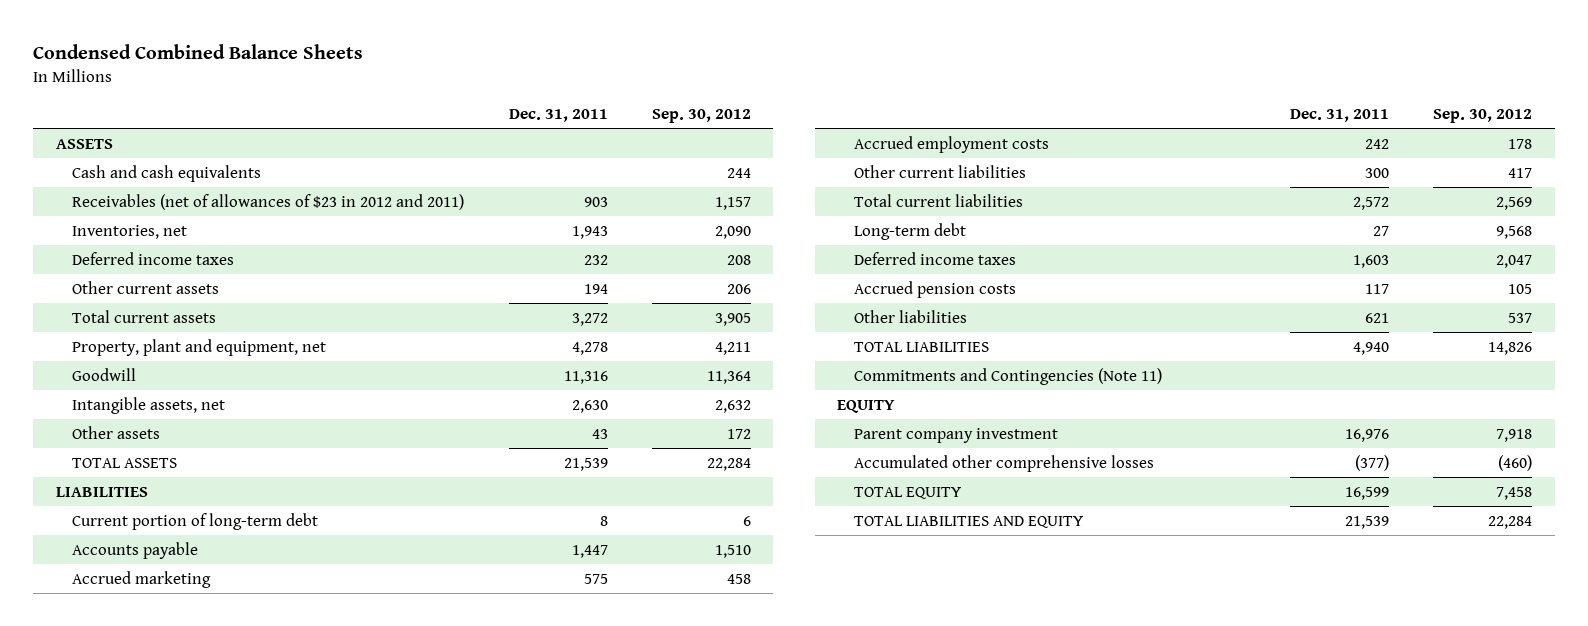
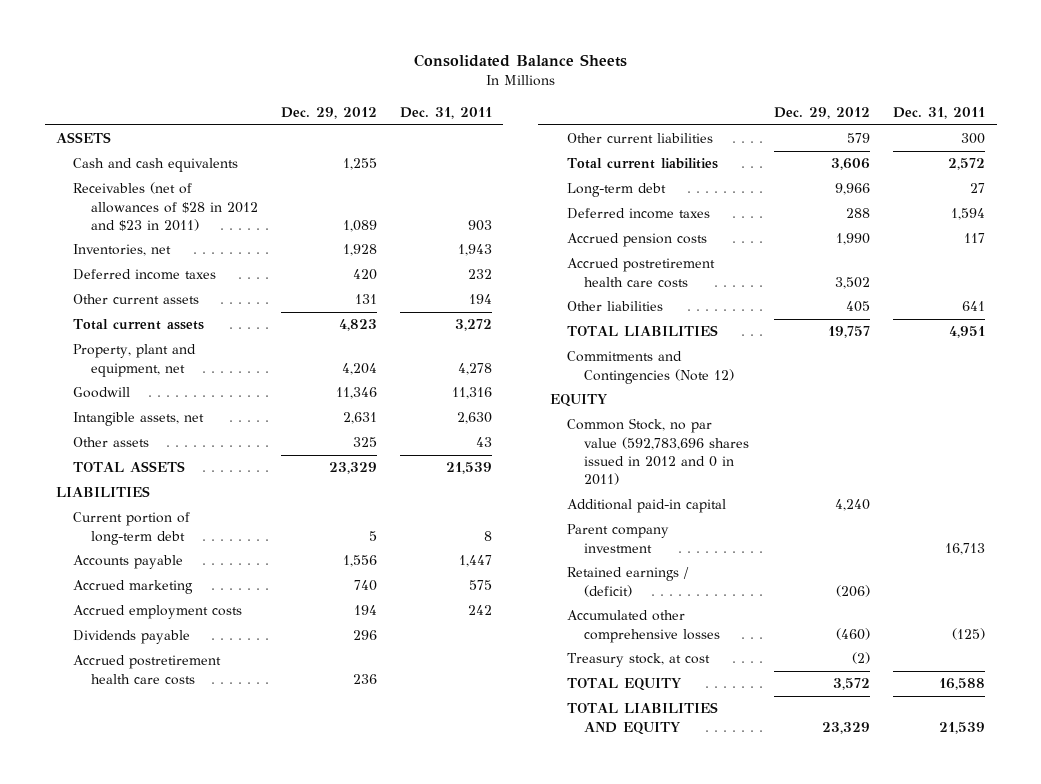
- Condensed Combined Balance Sheets
+ Consolidated Balance Sheets
- | Dec. 31, 2011 | Sep. 30, 2012
+ | Dec. 29, 2012 | Dec. 31, 2011
- Receivables (net of allowances of $23 in 2012 and 2011) | 903 | 1,157
+ Receivables (net of allowances of $28 in 2012 and $23 in 2011) | 1,089 | 903
+ Dividends payable | 296 |
+ Accrued postretirement health care costs | 236 |
- Deferred income taxes | 1,603 | 2,047
+ Deferred income taxes | 288 | 1,594
- Other liabilities | 621 | 537
- TOTAL LIABILITIES | 4,940 | 14,826
- Commitments and Contingencies (Note 11)
+ Accrued postretirement health care costs | 3,502 |
+ Other liabilities | 405 | 641
+ TOTAL LIABILITIES | 19,757 | 4,951
+ Commitments and Contingencies (Note 12)
- Parent company investment | 16,976 | 7,918
- Accumulated other comprehensive losses | (377) | (460)
- TOTAL EQUITY | 16,599 | 7,458
+ Common Stock, no par value (592,783,696 shares issued in 2012 and 0 in 2011)
+ Additional paid-in capital | 4,240 |
+ Parent company investment | | 16,713
+ Retained earnings / (deficit) | (206) |
+ Accumulated other comprehensive losses | (460) | (125)
+ Treasury stock, at cost | (2) |
+ TOTAL EQUITY | 3,572 | 16,588

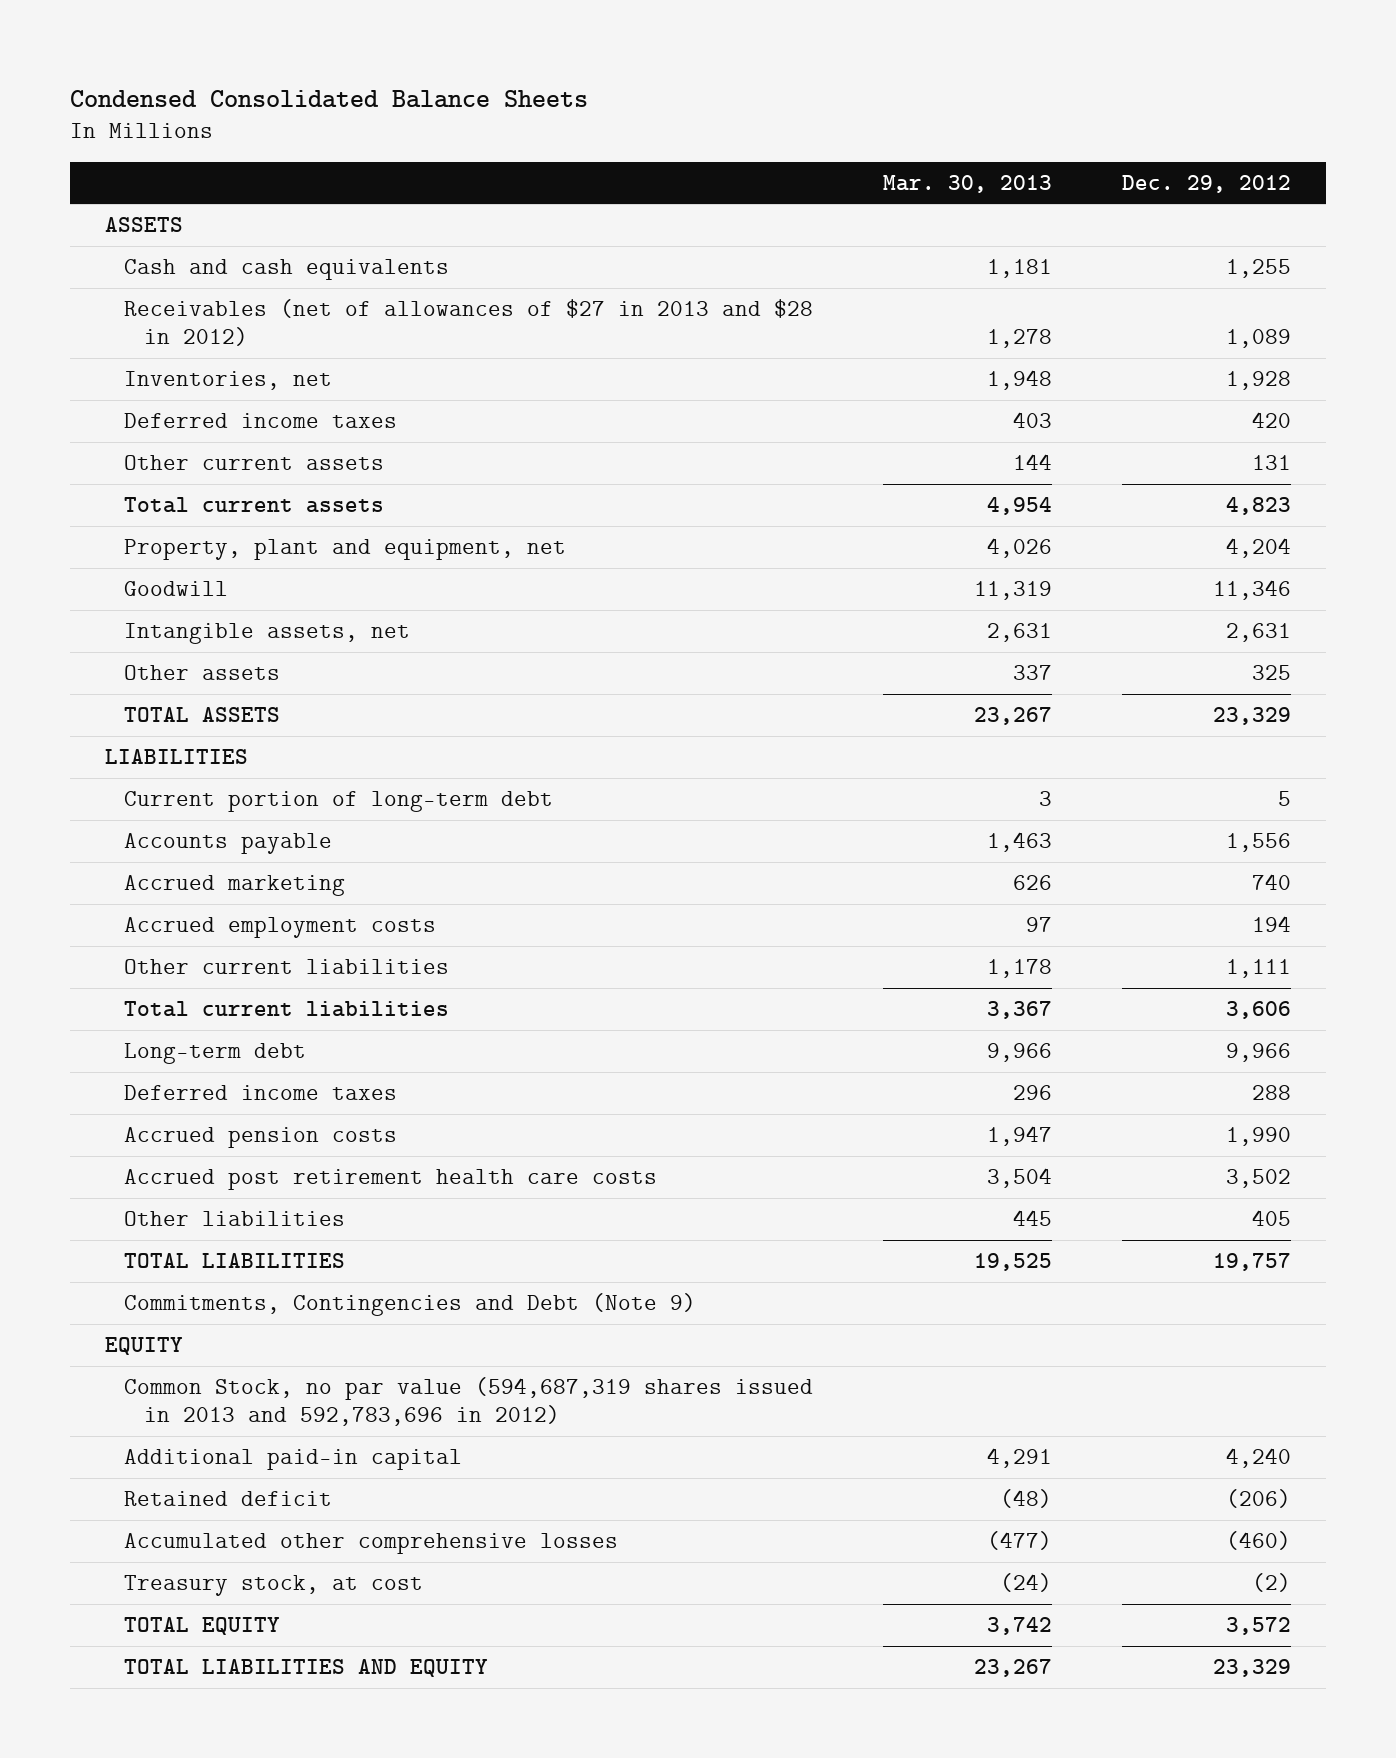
- Consolidated Balance Sheets
+ Condensed Consolidated Balance Sheets
- | Dec. 29, 2012 | Dec. 31, 2011
+ | Mar. 30, 2013 | Dec. 29, 2012
- Receivables (net of allowances of $28 in 2012 and $23 in 2011) | 1,089 | 903
+ Receivables (net of allowances of $27 in 2013 and $28 in 2012) | 1,278 | 1,089
- Dividends payable | 296 |
- Accrued postretirement health care costs | 236 |
- Other current liabilities | 579 | 300
+ Other current liabilities | 1,178 | 1,111
- Accrued postretirement health care costs | 3,502 |
+ Accrued post retirement health care costs | 3,504 | 3,502
- Commitments and Contingencies (Note 12)
+ Commitments, Contingencies and Debt (Note 9)
- Common Stock, no par value (592,783,696 shares issued in 2012 and 0 in 2011)
+ Common Stock, no par value (594,687,319 shares issued in 2013 and 592,783,696 in 2012)
- Parent company investment | | 16,713
- Retained earnings / (deficit) | (206) |
+ Retained deficit | (48) | (206)

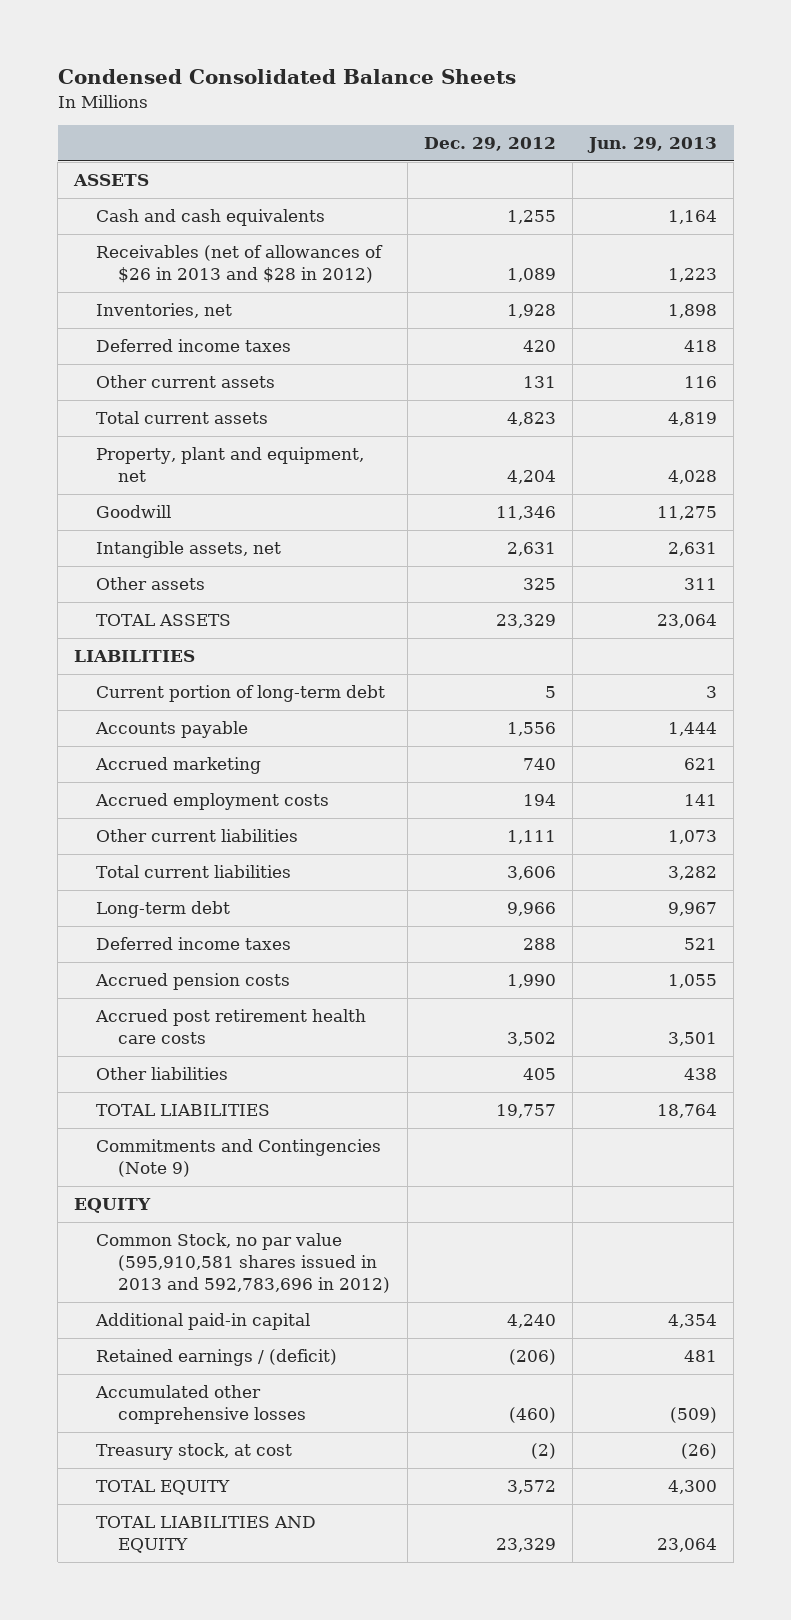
- | Mar. 30, 2013 | Dec. 29, 2012
+ | Dec. 29, 2012 | Jun. 29, 2013
- Receivables (net of allowances of $27 in 2013 and $28 in 2012) | 1,278 | 1,089
+ Receivables (net of allowances of $26 in 2013 and $28 in 2012) | 1,089 | 1,223
- Commitments, Contingencies and Debt (Note 9)
+ Commitments and Contingencies (Note 9)
- Common Stock, no par value (594,687,319 shares issued in 2013 and 592,783,696 in 2012)
+ Common Stock, no par value (595,910,581 shares issued in 2013 and 592,783,696 in 2012)
- Retained deficit | (48) | (206)
+ Retained earnings / (deficit) | (206) | 481

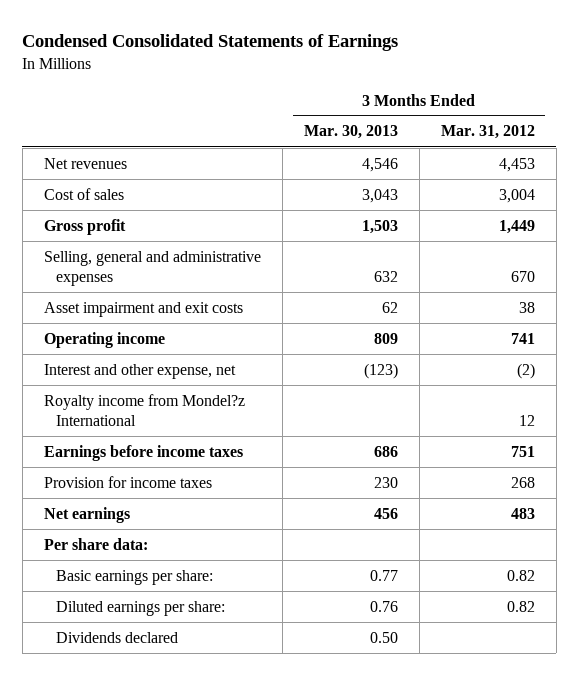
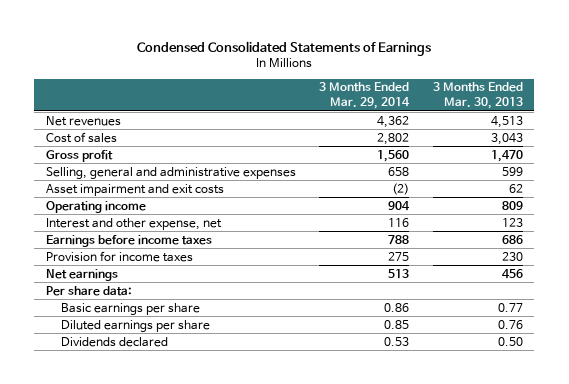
- | 3 Months Ended Mar. 30, 2013 | 3 Months Ended Mar. 31, 2012
+ | 3 Months Ended Mar. 29, 2014 | 3 Months Ended Mar. 30, 2013
- Net revenues | 4,546 | 4,453
+ Net revenues | 4,362 | 4,513
- Gross profit | 1,503 | 1,449
- Selling, general and administrative expenses | 632 | 670
+ Gross profit | 1,560 | 1,470
+ Selling, general and administrative expenses | 658 | 599
- Interest and other expense, net | (123) | (2)
- Royalty income from Mondel?z International | | 12
+ Interest and other expense, net | 116 | 123
- Basic earnings per share: | 0.77 | 0.82
- Diluted earnings per share: | 0.76 | 0.82
+ Basic earnings per share | 0.86 | 0.77
+ Diluted earnings per share | 0.85 | 0.76

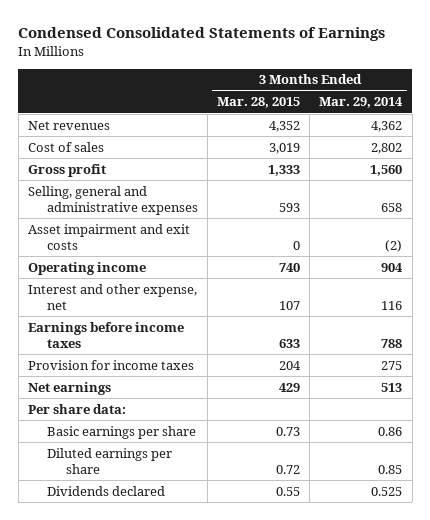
- | 3 Months Ended Mar. 29, 2014 | 3 Months Ended Mar. 30, 2013
+ | 3 Months Ended Mar. 28, 2015 | 3 Months Ended Mar. 29, 2014
- Dividends declared | 0.53 | 0.50
+ Dividends declared | 0.55 | 0.525

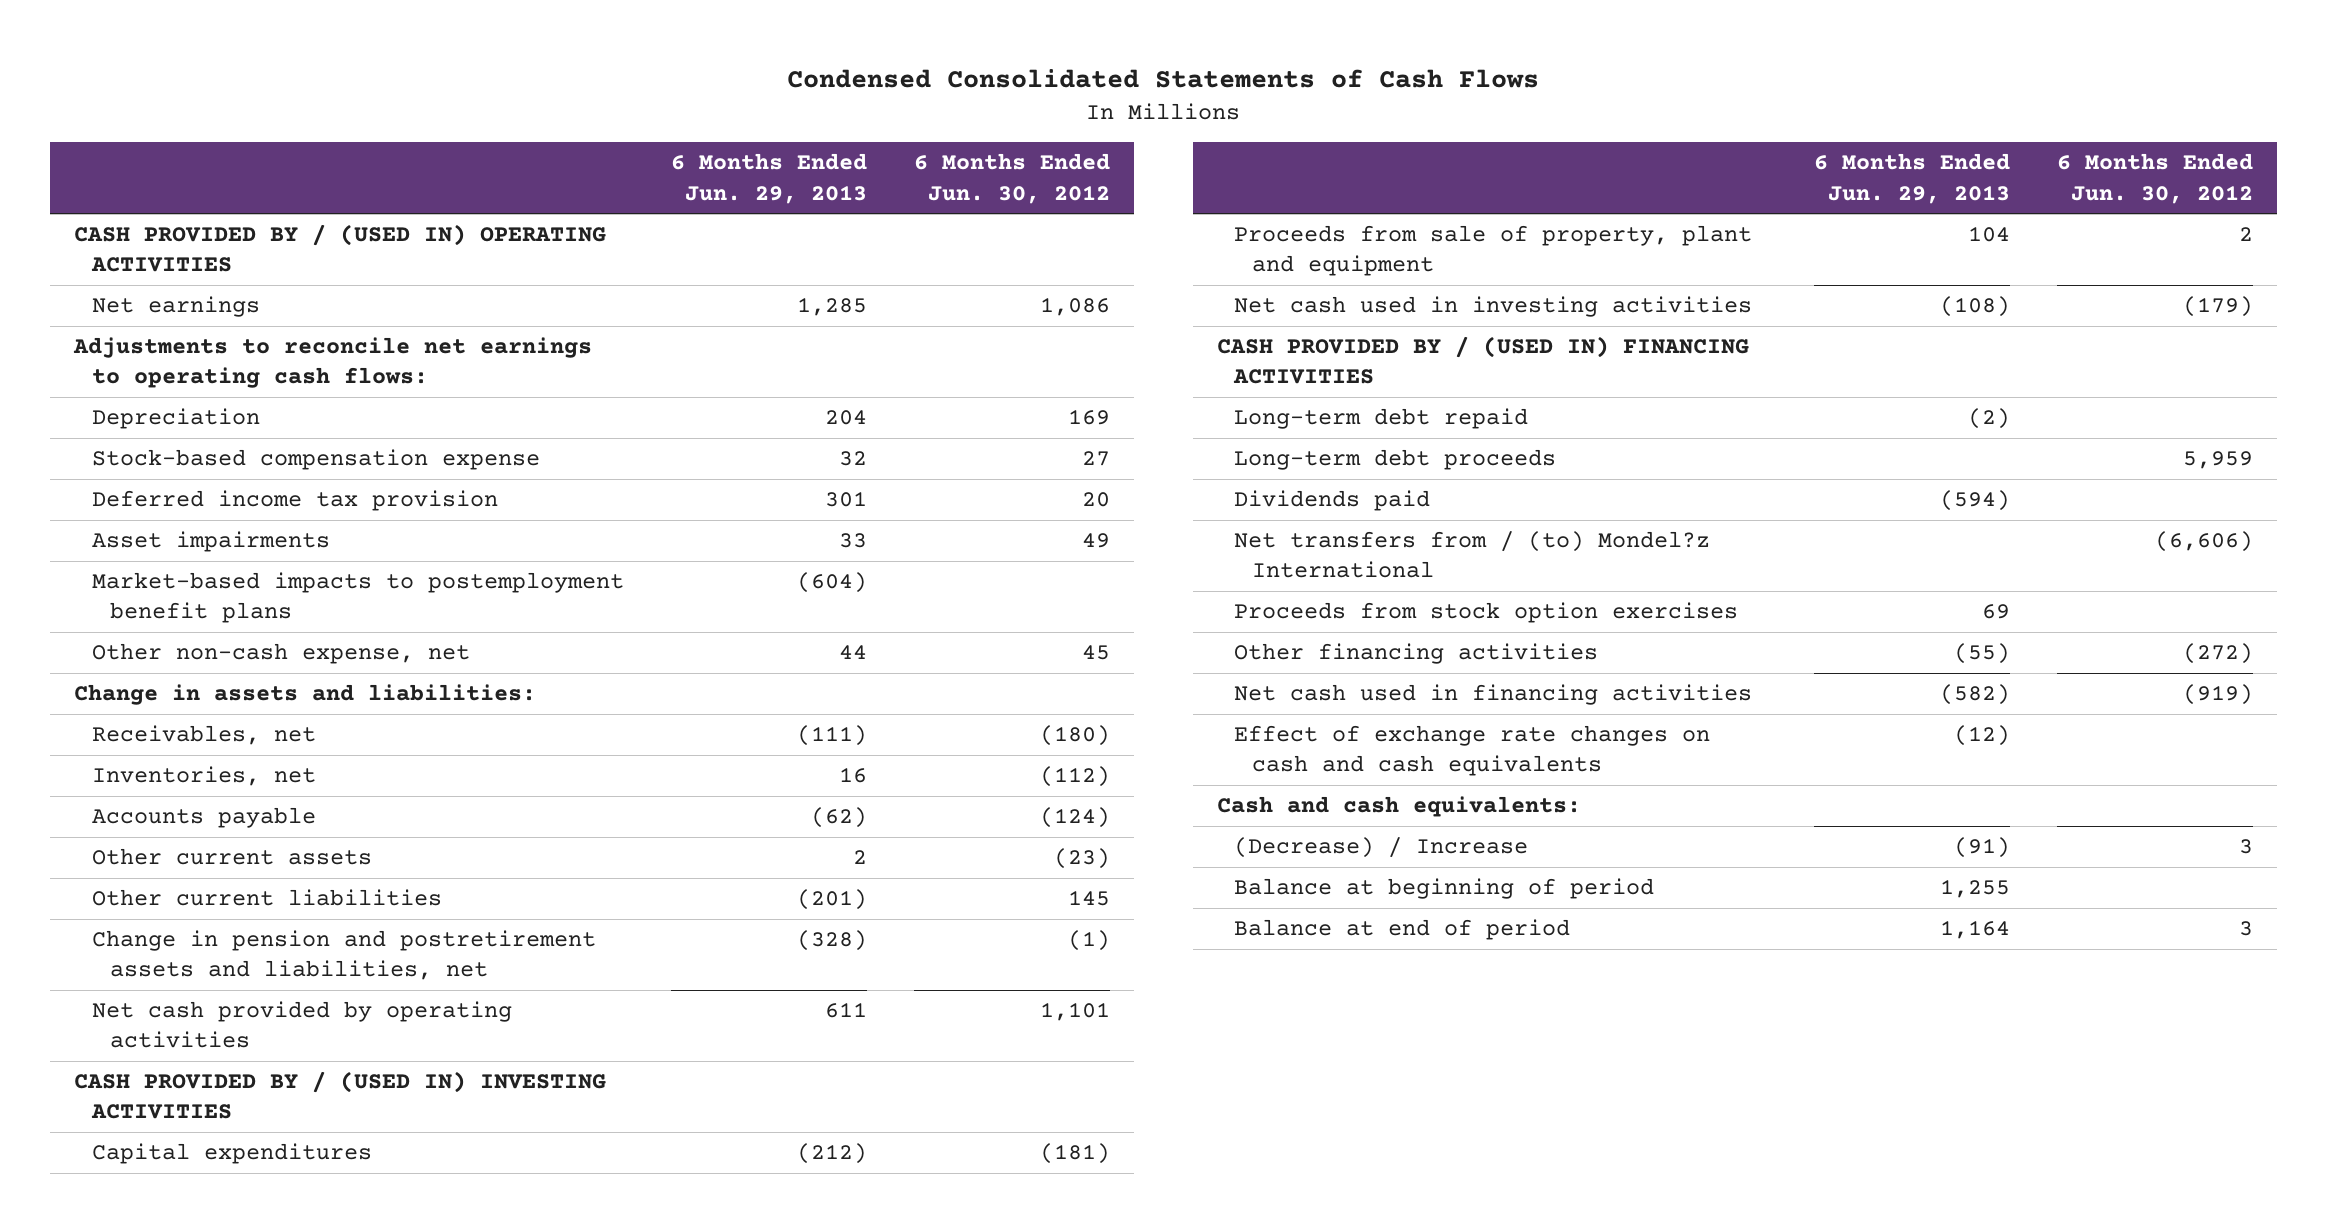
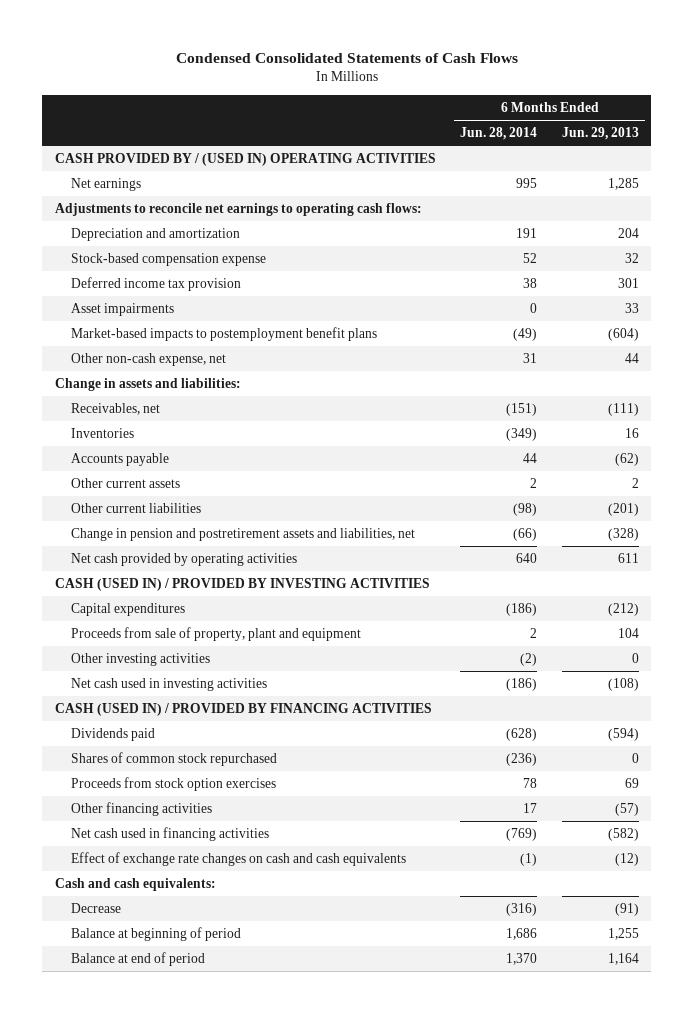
- | 6 Months Ended Jun. 29, 2013 | 6 Months Ended Jun. 30, 2012
+ | 6 Months Ended Jun. 28, 2014 | 6 Months Ended Jun. 29, 2013
- Depreciation | 204 | 169
+ Depreciation and amortization | 191 | 204
- Inventories, net | 16 | (112)
+ Inventories | (349) | 16
- CASH PROVIDED BY / (USED IN) INVESTING ACTIVITIES
+ CASH (USED IN) / PROVIDED BY INVESTING ACTIVITIES
+ Other investing activities | (2) | 0
- CASH PROVIDED BY / (USED IN) FINANCING ACTIVITIES
- Long-term debt repaid | (2) |
- Long-term debt proceeds | | 5,959
+ CASH (USED IN) / PROVIDED BY FINANCING ACTIVITIES
- Net transfers from / (to) Mondel?z International | | (6,606)
+ Shares of common stock repurchased | (236) | 0
- Other financing activities | (55) | (272)
+ Other financing activities | 17 | (57)
- (Decrease) / Increase | (91) | 3
+ Decrease | (316) | (91)

